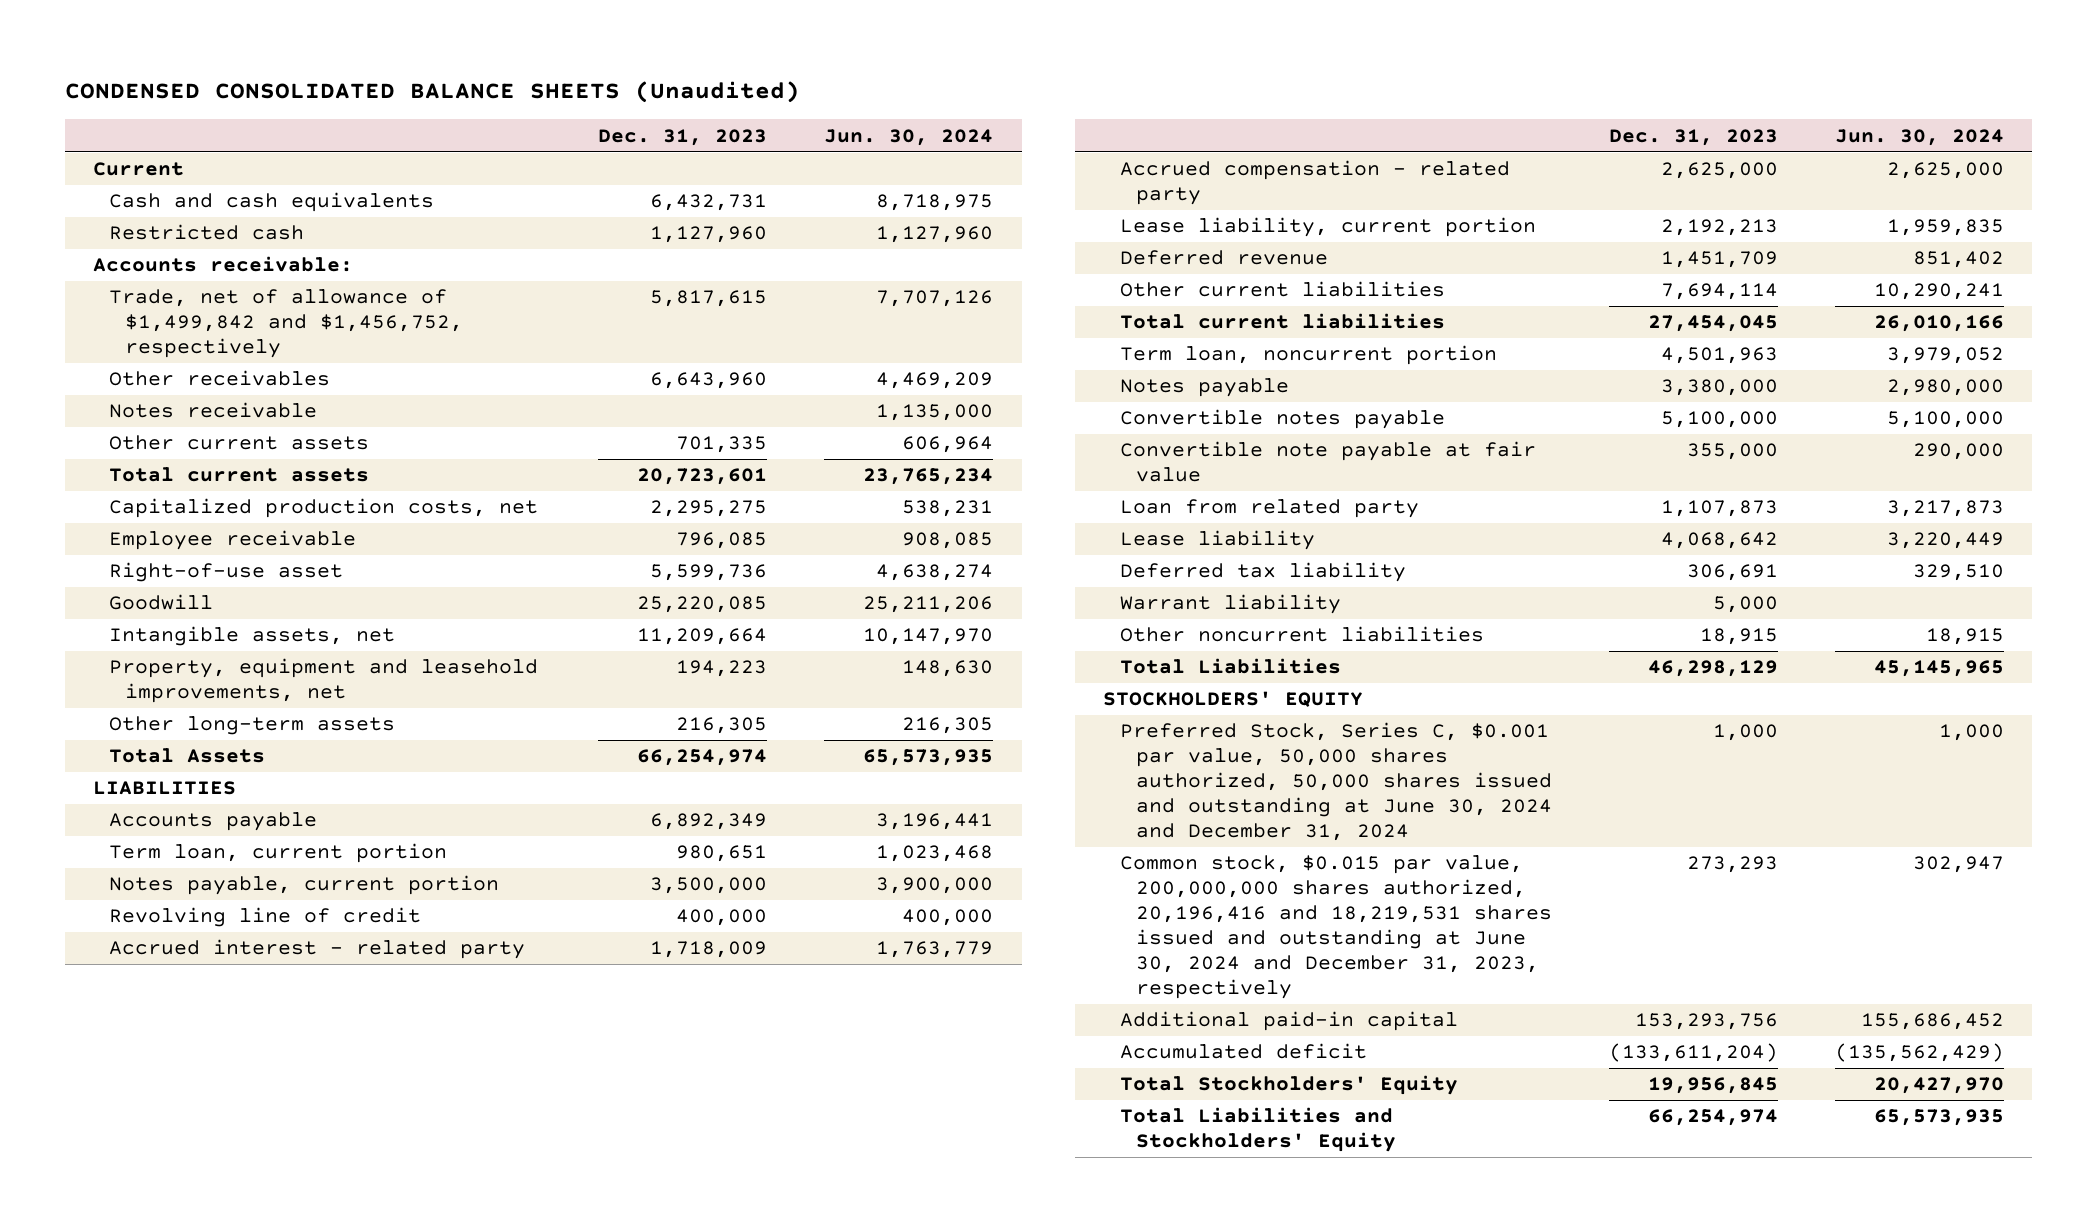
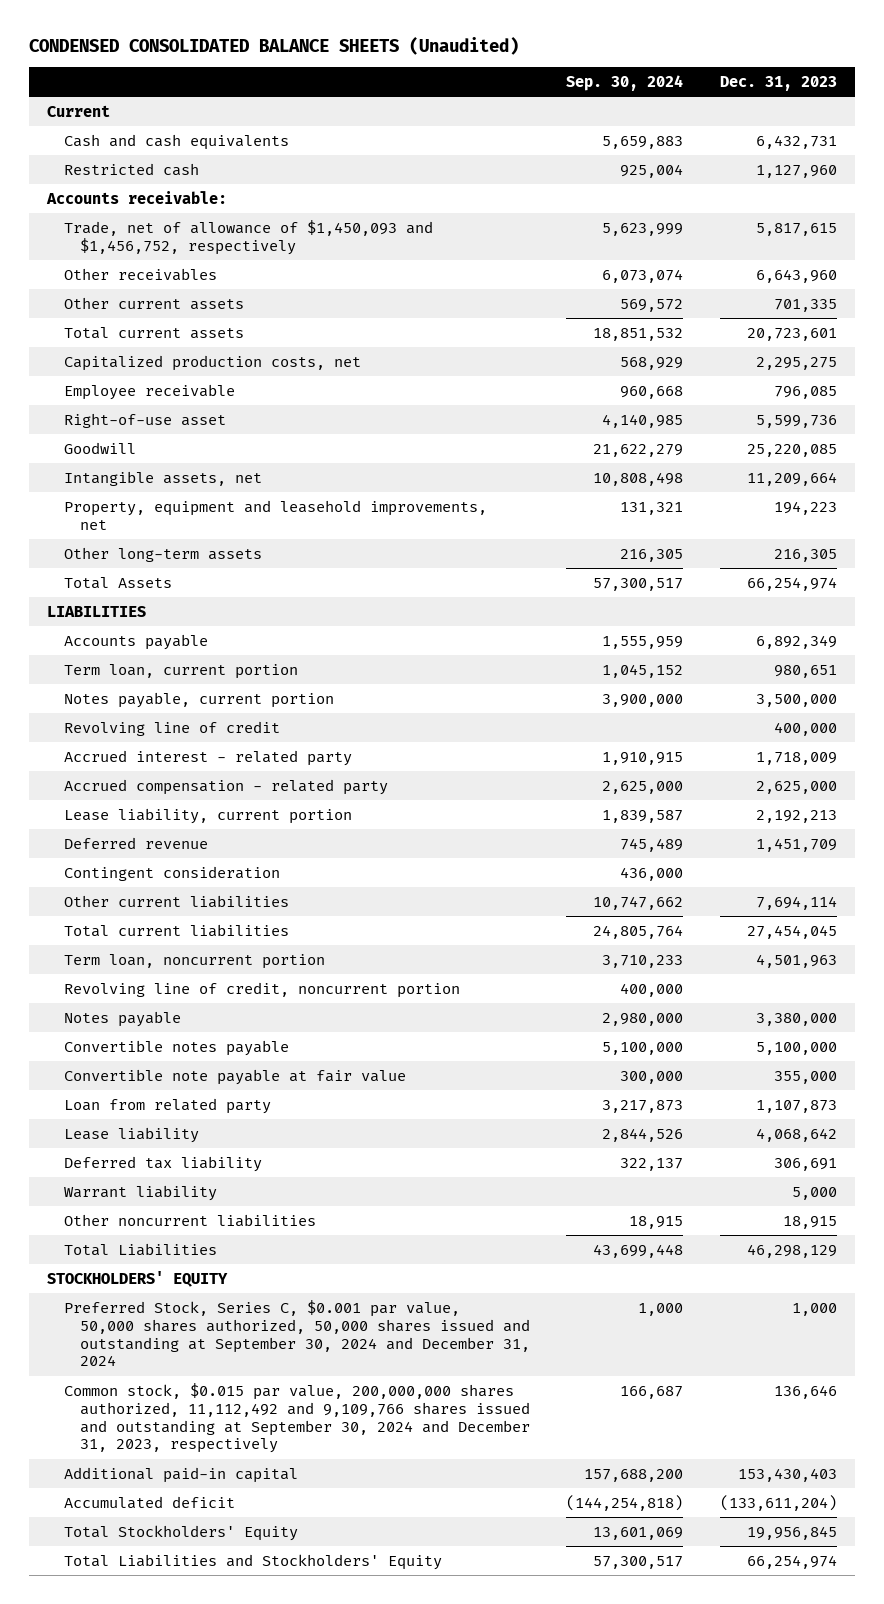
- | Dec. 31, 2023 | Jun. 30, 2024
+ | Sep. 30, 2024 | Dec. 31, 2023
- Trade, net of allowance of $1,499,842 and $1,456,752, respectively | 5,817,615 | 7,707,126
+ Trade, net of allowance of $1,450,093 and $1,456,752, respectively | 5,623,999 | 5,817,615
- Notes receivable | | 1,135,000
+ Contingent consideration | 436,000 |
+ Revolving line of credit, noncurrent portion | 400,000 |
- Preferred Stock, Series C, $0.001 par value, 50,000 shares authorized, 50,000 shares issued and outstanding at June 30, 2024 and December 31, 2024 | 1,000 | 1,000
- Common stock, $0.015 par value, 200,000,000 shares authorized, 20,196,416 and 18,219,531 shares issued and outstanding at June 30, 2024 and December 31, 2023, respectively | 273,293 | 302,947
- Additional paid-in capital | 153,293,756 | 155,686,452
+ Preferred Stock, Series C, $0.001 par value, 50,000 shares authorized, 50,000 shares issued and outstanding at September 30, 2024 and December 31, 2024 | 1,000 | 1,000
+ Common stock, $0.015 par value, 200,000,000 shares authorized, 11,112,492 and 9,109,766 shares issued and outstanding at September 30, 2024 and December 31, 2023, respectively | 166,687 | 136,646
+ Additional paid-in capital | 157,688,200 | 153,430,403

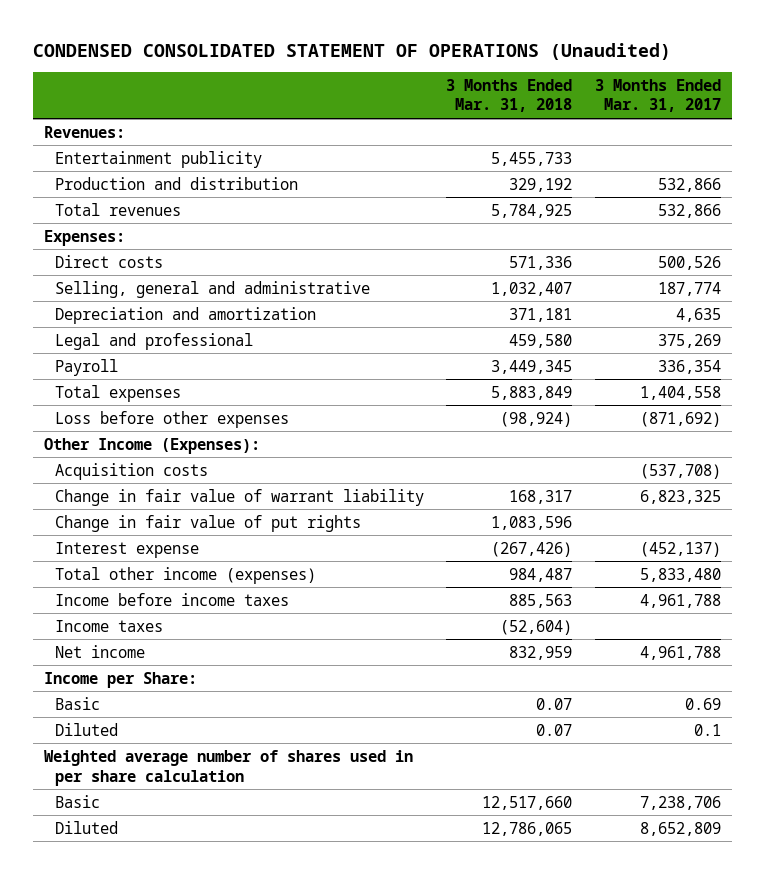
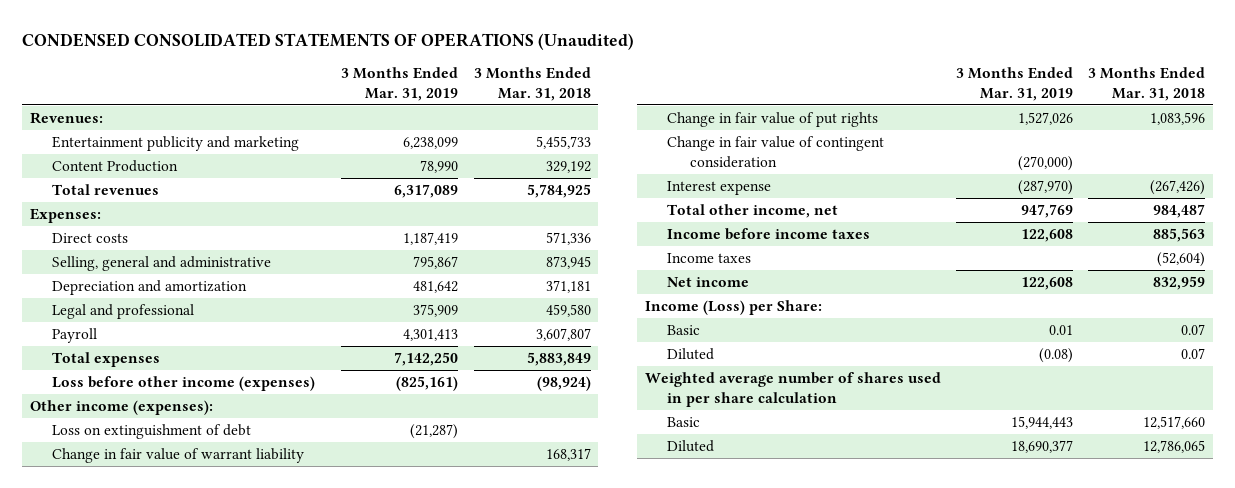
- CONDENSED CONSOLIDATED STATEMENT OF OPERATIONS (Unaudited)
+ CONDENSED CONSOLIDATED STATEMENTS OF OPERATIONS (Unaudited)
- | 3 Months Ended Mar. 31, 2018 | 3 Months Ended Mar. 31, 2017
+ | 3 Months Ended Mar. 31, 2019 | 3 Months Ended Mar. 31, 2018
- Entertainment publicity | 5,455,733 |
- Production and distribution | 329,192 | 532,866
+ Entertainment publicity and marketing | 6,238,099 | 5,455,733
+ Content Production | 78,990 | 329,192
- Selling, general and administrative | 1,032,407 | 187,774
+ Selling, general and administrative | 795,867 | 873,945
- Payroll | 3,449,345 | 336,354
+ Payroll | 4,301,413 | 3,607,807
- Loss before other expenses | (98,924) | (871,692)
- Other Income (Expenses):
- Acquisition costs | | (537,708)
+ Loss before other income (expenses) | (825,161) | (98,924)
+ Other income (expenses):
+ Loss on extinguishment of debt | (21,287) |
+ Change in fair value of contingent consideration | (270,000) |
- Total other income (expenses) | 984,487 | 5,833,480
+ Total other income, net | 947,769 | 984,487
- Income per Share:
+ Income (Loss) per Share:

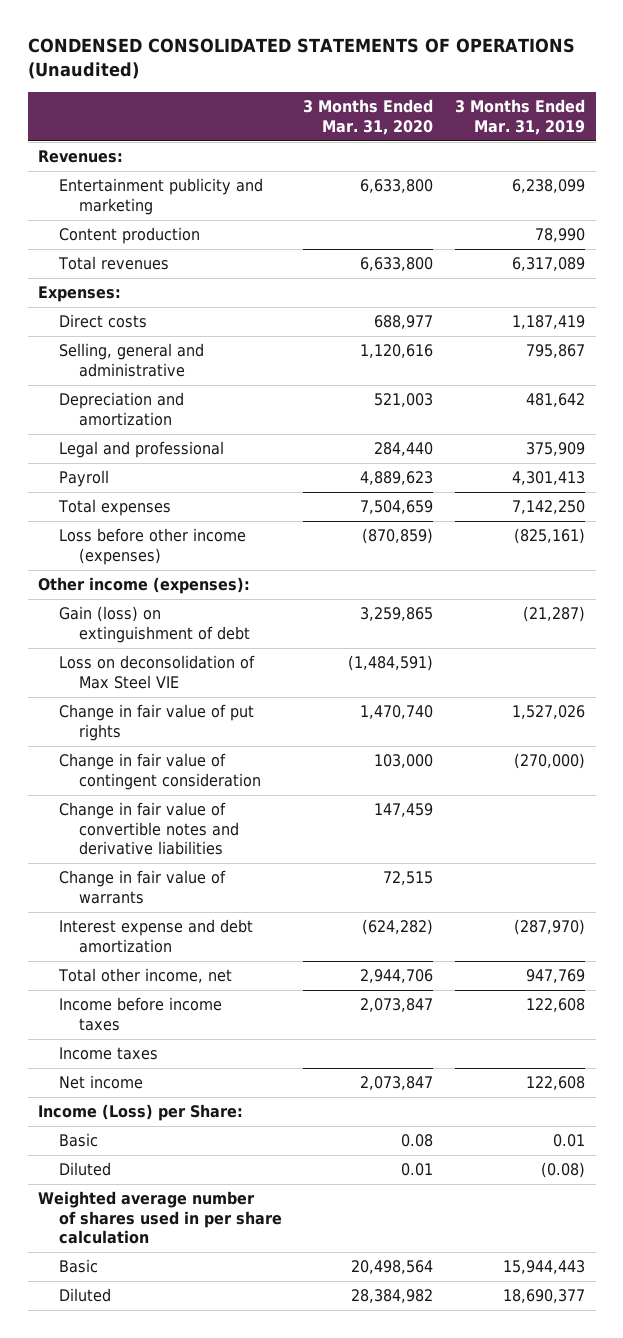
- | 3 Months Ended Mar. 31, 2019 | 3 Months Ended Mar. 31, 2018
+ | 3 Months Ended Mar. 31, 2020 | 3 Months Ended Mar. 31, 2019
- Content Production | 78,990 | 329,192
+ Content production | | 78,990
- Loss on extinguishment of debt | (21,287) |
- Change in fair value of warrant liability | | 168,317
+ Gain (loss) on extinguishment of debt | 3,259,865 | (21,287)
+ Loss on deconsolidation of Max Steel VIE | (1,484,591) |
- Interest expense | (287,970) | (267,426)
+ Change in fair value of convertible notes and derivative liabilities | 147,459 |
+ Change in fair value of warrants | 72,515 |
+ Interest expense and debt amortization | (624,282) | (287,970)

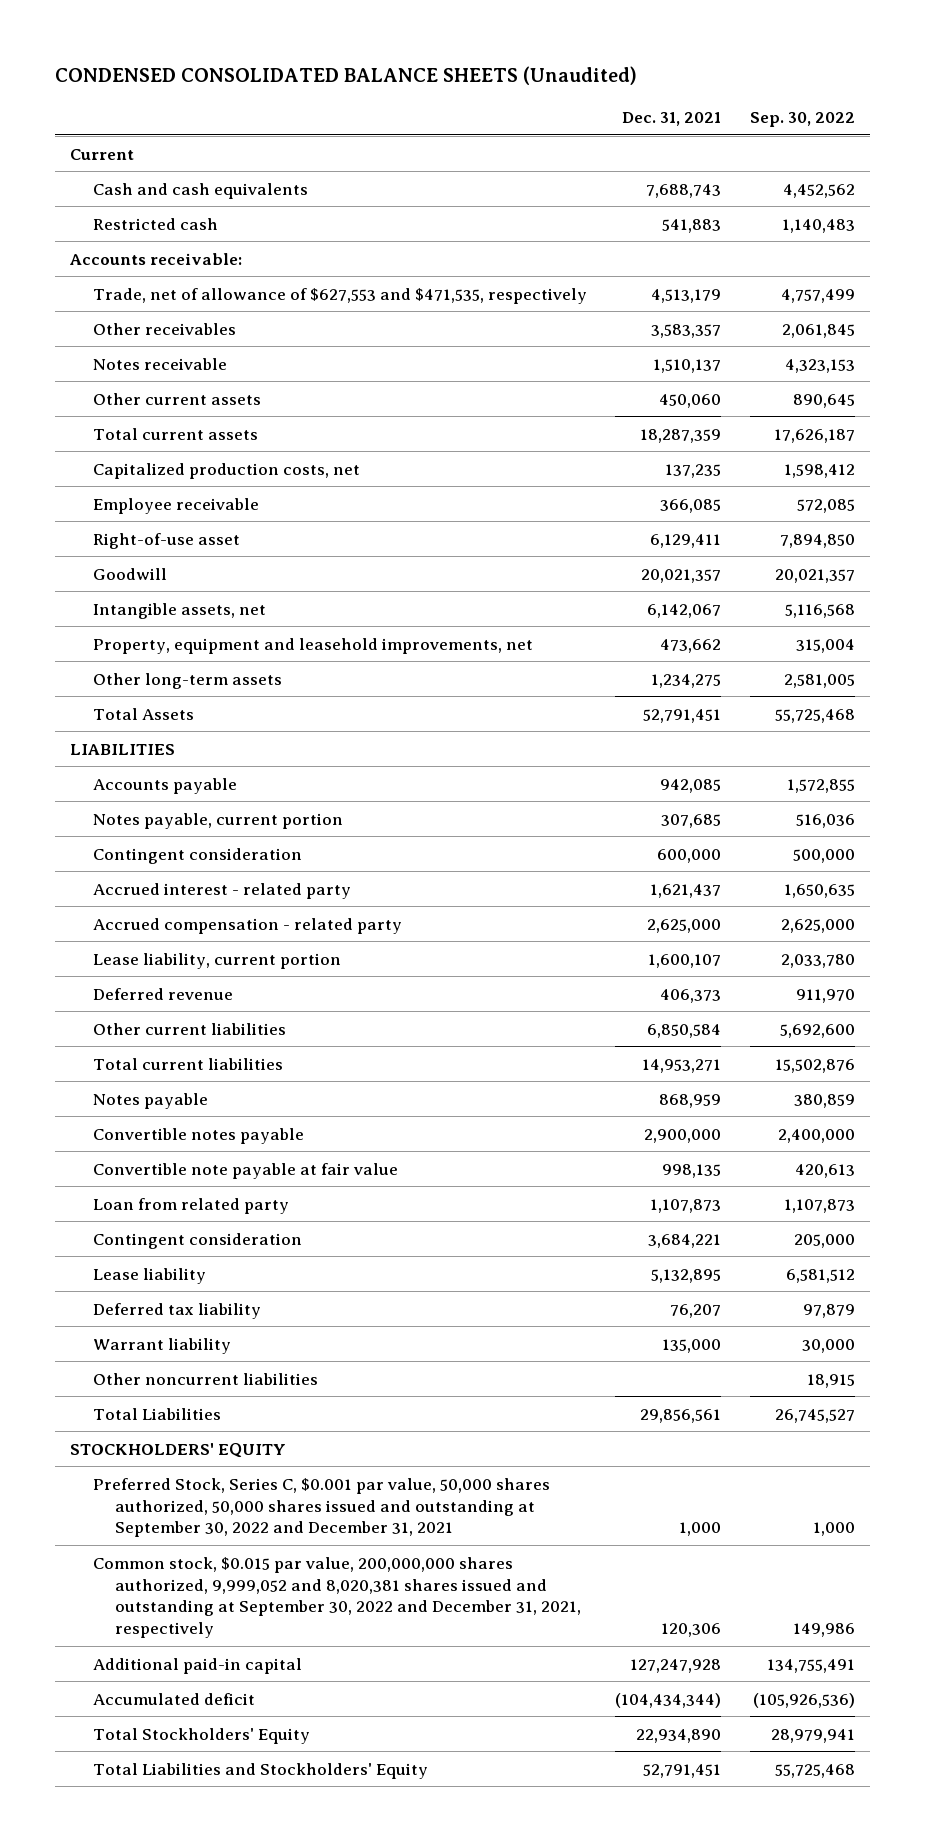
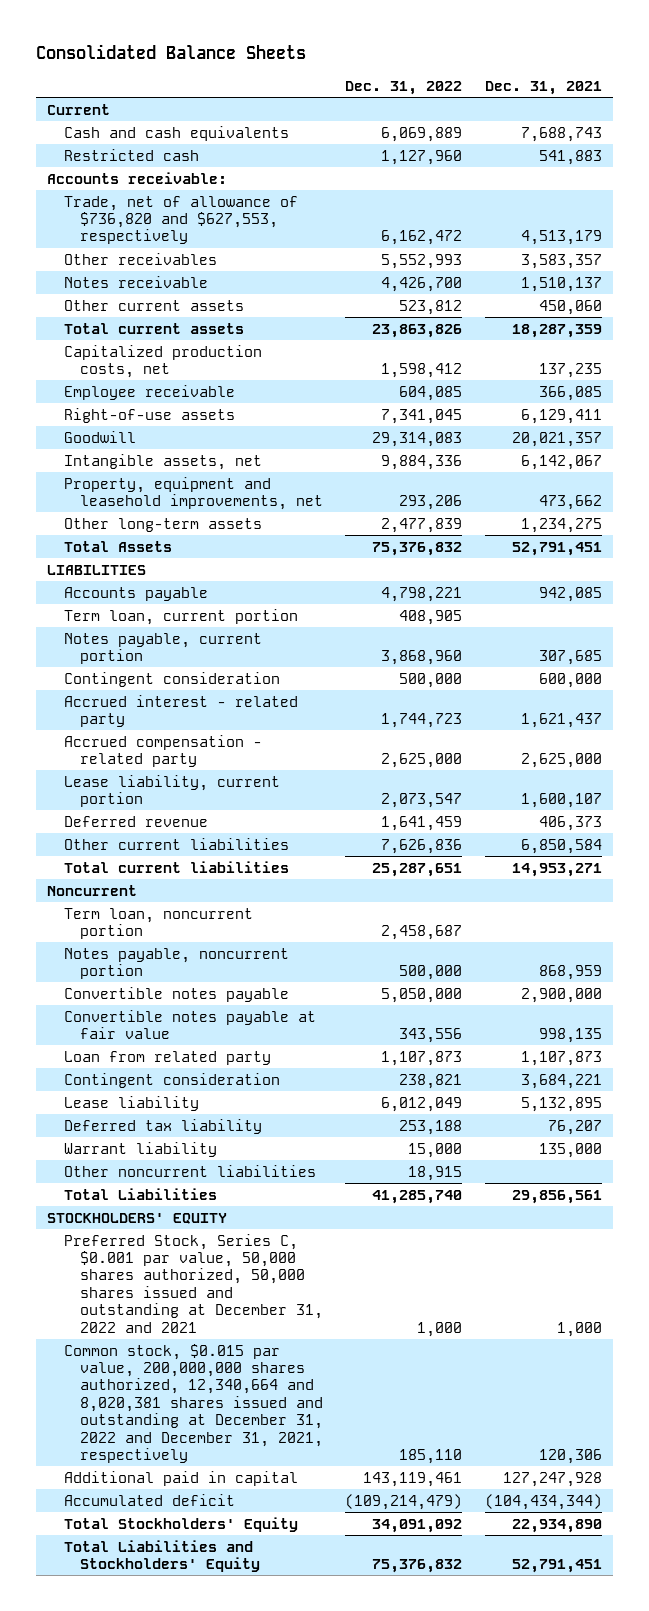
- CONDENSED CONSOLIDATED BALANCE SHEETS (Unaudited)
+ Consolidated Balance Sheets
- | Dec. 31, 2021 | Sep. 30, 2022
+ | Dec. 31, 2022 | Dec. 31, 2021
- Trade, net of allowance of $627,553 and $471,535, respectively | 4,513,179 | 4,757,499
+ Trade, net of allowance of $736,820 and $627,553, respectively | 6,162,472 | 4,513,179
- Right-of-use asset | 6,129,411 | 7,894,850
+ Right-of-use assets | 7,341,045 | 6,129,411
+ Term loan, current portion | 408,905 |
- Notes payable | 868,959 | 380,859
+ Noncurrent
+ Term loan, noncurrent portion | 2,458,687 |
+ Notes payable, noncurrent portion | 500,000 | 868,959
- Convertible note payable at fair value | 998,135 | 420,613
+ Convertible notes payable at fair value | 343,556 | 998,135
- Preferred Stock, Series C, $0.001 par value, 50,000 shares authorized, 50,000 shares issued and outstanding at September 30, 2022 and December 31, 2021 | 1,000 | 1,000
- Common stock, $0.015 par value, 200,000,000 shares authorized, 9,999,052 and 8,020,381 shares issued and outstanding at September 30, 2022 and December 31, 2021, respectively | 120,306 | 149,986
- Additional paid-in capital | 127,247,928 | 134,755,491
+ Preferred Stock, Series C, $0.001 par value, 50,000 shares authorized, 50,000 shares issued and outstanding at December 31, 2022 and 2021 | 1,000 | 1,000
+ Common stock, $0.015 par value, 200,000,000 shares authorized, 12,340,664 and 8,020,381 shares issued and outstanding at December 31, 2022 and December 31, 2021, respectively | 185,110 | 120,306
+ Additional paid in capital | 143,119,461 | 127,247,928

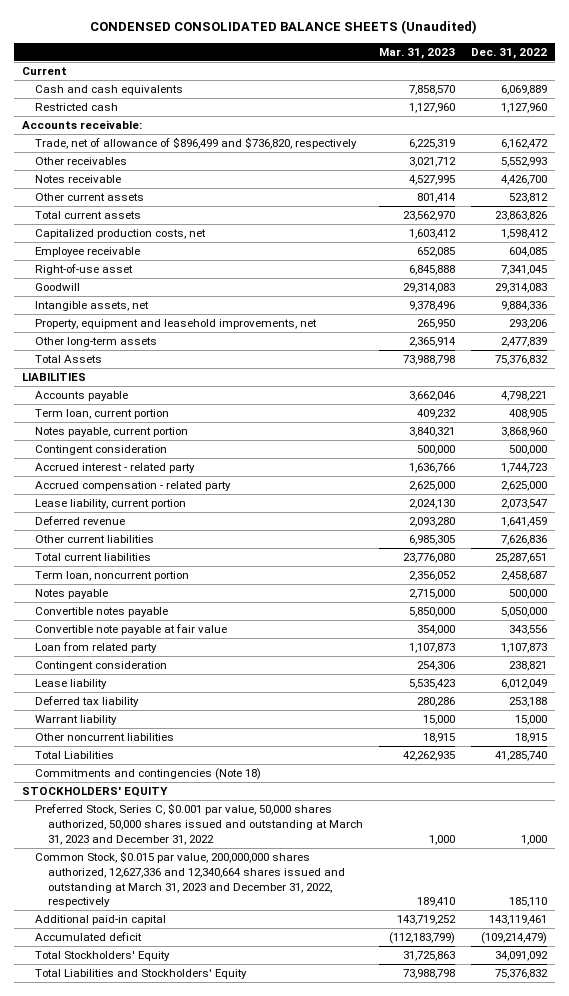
- Consolidated Balance Sheets
+ CONDENSED CONSOLIDATED BALANCE SHEETS (Unaudited)
- | Dec. 31, 2022 | Dec. 31, 2021
+ | Mar. 31, 2023 | Dec. 31, 2022
- Trade, net of allowance of $736,820 and $627,553, respectively | 6,162,472 | 4,513,179
+ Trade, net of allowance of $896,499 and $736,820, respectively | 6,225,319 | 6,162,472
- Right-of-use assets | 7,341,045 | 6,129,411
+ Right-of-use asset | 6,845,888 | 7,341,045
- Noncurrent
- Notes payable, noncurrent portion | 500,000 | 868,959
+ Notes payable | 2,715,000 | 500,000
- Convertible notes payable at fair value | 343,556 | 998,135
+ Convertible note payable at fair value | 354,000 | 343,556
+ Commitments and contingencies (Note 18)
- Preferred Stock, Series C, $0.001 par value, 50,000 shares authorized, 50,000 shares issued and outstanding at December 31, 2022 and 2021 | 1,000 | 1,000
- Common stock, $0.015 par value, 200,000,000 shares authorized, 12,340,664 and 8,020,381 shares issued and outstanding at December 31, 2022 and December 31, 2021, respectively | 185,110 | 120,306
- Additional paid in capital | 143,119,461 | 127,247,928
+ Preferred Stock, Series C, $0.001 par value, 50,000 shares authorized, 50,000 shares issued and outstanding at March 31, 2023 and December 31, 2022 | 1,000 | 1,000
+ Common Stock, $0.015 par value, 200,000,000 shares authorized, 12,627,336 and 12,340,664 shares issued and outstanding at March 31, 2023 and December 31, 2022, respectively | 189,410 | 185,110
+ Additional paid-in capital | 143,719,252 | 143,119,461

